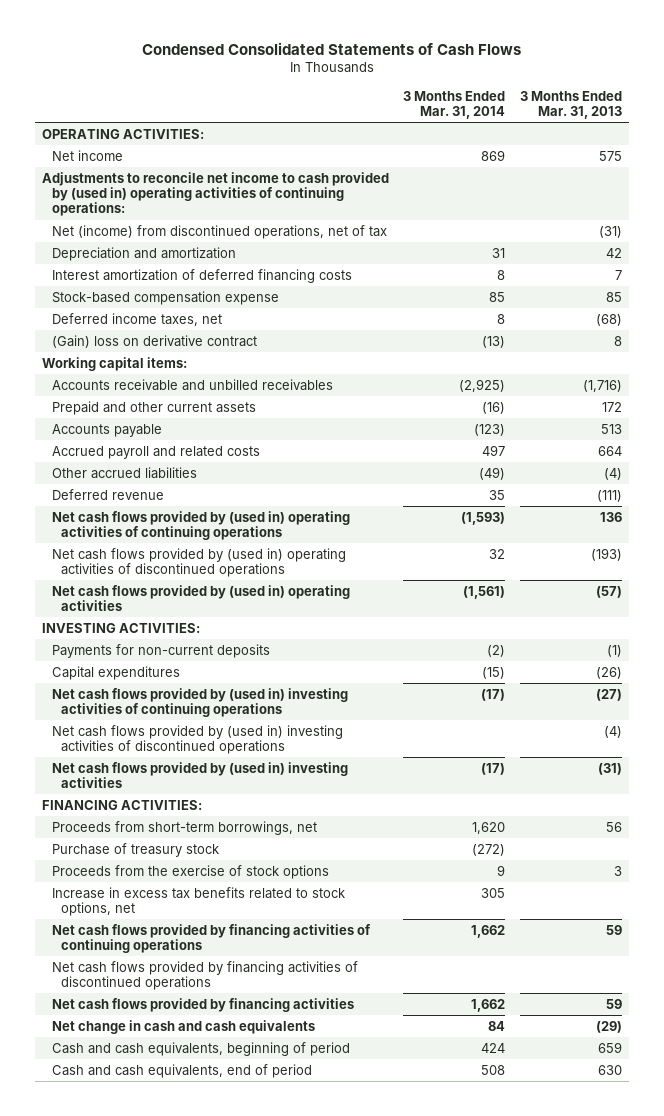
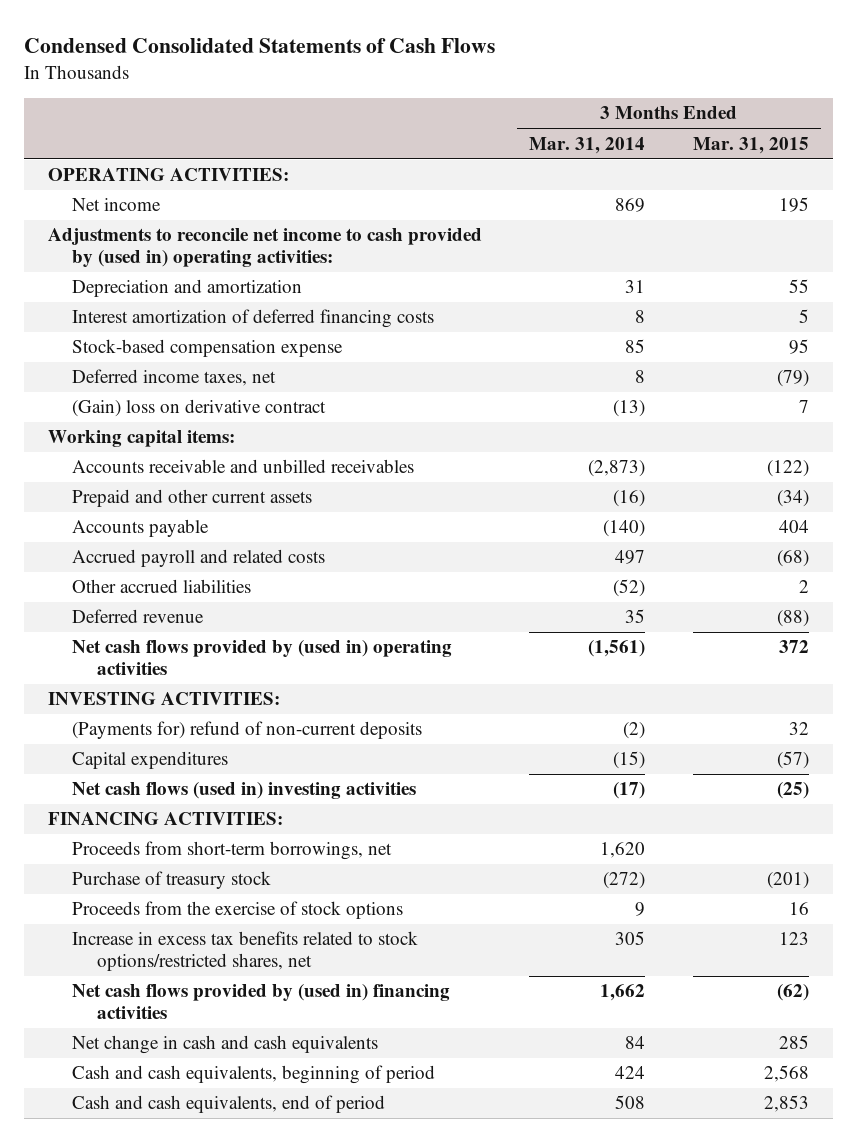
- | 3 Months Ended Mar. 31, 2014 | 3 Months Ended Mar. 31, 2013
+ | 3 Months Ended Mar. 31, 2014 | 3 Months Ended Mar. 31, 2015
- Adjustments to reconcile net income to cash provided by (used in) operating activities of continuing operations:
- Net (income) from discontinued operations, net of tax | | (31)
+ Adjustments to reconcile net income to cash provided by (used in) operating activities:
- Accounts receivable and unbilled receivables | (2,925) | (1,716)
+ Accounts receivable and unbilled receivables | (2,873) | (122)
- Accounts payable | (123) | 513
+ Accounts payable | (140) | 404
- Other accrued liabilities | (49) | (4)
+ Other accrued liabilities | (52) | 2
- Net cash flows provided by (used in) operating activities of continuing operations | (1,593) | 136
- Net cash flows provided by (used in) operating activities of discontinued operations | 32 | (193)
- Payments for non-current deposits | (2) | (1)
+ (Payments for) refund of non-current deposits | (2) | 32
- Net cash flows provided by (used in) investing activities of continuing operations | (17) | (27)
- Net cash flows provided by (used in) investing activities of discontinued operations | | (4)
- Net cash flows provided by (used in) investing activities | (17) | (31)
+ Net cash flows (used in) investing activities | (17) | (25)
- Increase in excess tax benefits related to stock options, net | 305 |
- Net cash flows provided by financing activities of continuing operations | 1,662 | 59
- Net cash flows provided by financing activities of discontinued operations
- Net cash flows provided by financing activities | 1,662 | 59
+ Increase in excess tax benefits related to stock options/restricted shares, net | 305 | 123
+ Net cash flows provided by (used in) financing activities | 1,662 | (62)

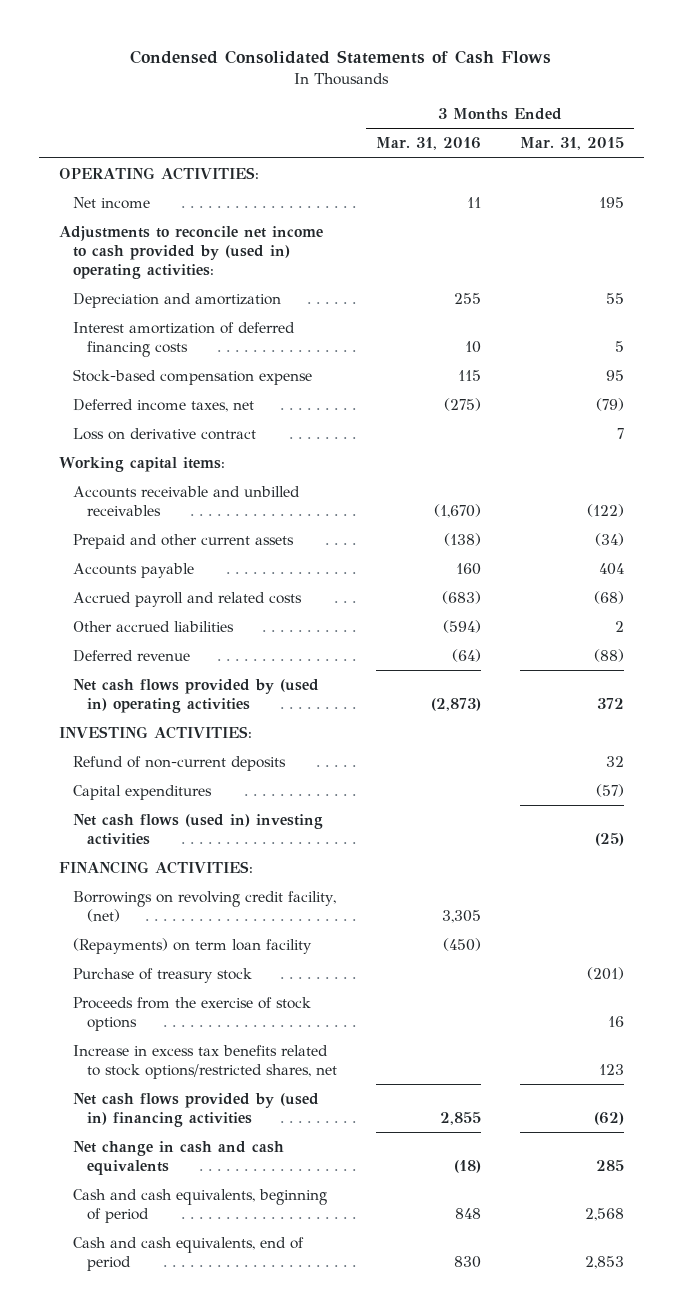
- | 3 Months Ended Mar. 31, 2014 | 3 Months Ended Mar. 31, 2015
+ | 3 Months Ended Mar. 31, 2016 | 3 Months Ended Mar. 31, 2015
- (Gain) loss on derivative contract | (13) | 7
+ Loss on derivative contract | | 7
- (Payments for) refund of non-current deposits | (2) | 32
+ Refund of non-current deposits | | 32
- Proceeds from short-term borrowings, net | 1,620 |
+ Borrowings on revolving credit facility, (net) | 3,305 |
+ (Repayments) on term loan facility | (450) |

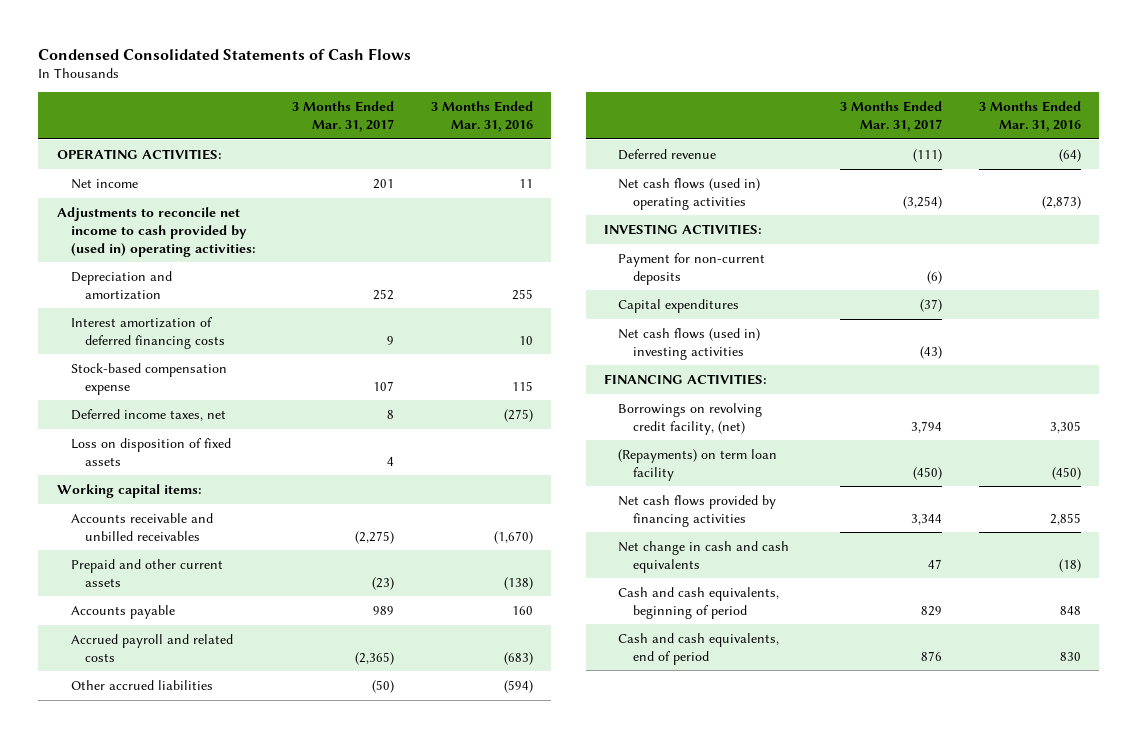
- | 3 Months Ended Mar. 31, 2016 | 3 Months Ended Mar. 31, 2015
+ | 3 Months Ended Mar. 31, 2017 | 3 Months Ended Mar. 31, 2016
- Loss on derivative contract | | 7
+ Loss on disposition of fixed assets | 4 |
- Net cash flows provided by (used in) operating activities | (2,873) | 372
+ Net cash flows (used in) operating activities | (3,254) | (2,873)
- Refund of non-current deposits | | 32
+ Payment for non-current deposits | (6) |
- Purchase of treasury stock | | (201)
- Proceeds from the exercise of stock options | | 16
- Increase in excess tax benefits related to stock options/restricted shares, net | | 123
- Net cash flows provided by (used in) financing activities | 2,855 | (62)
+ Net cash flows provided by financing activities | 3,344 | 2,855

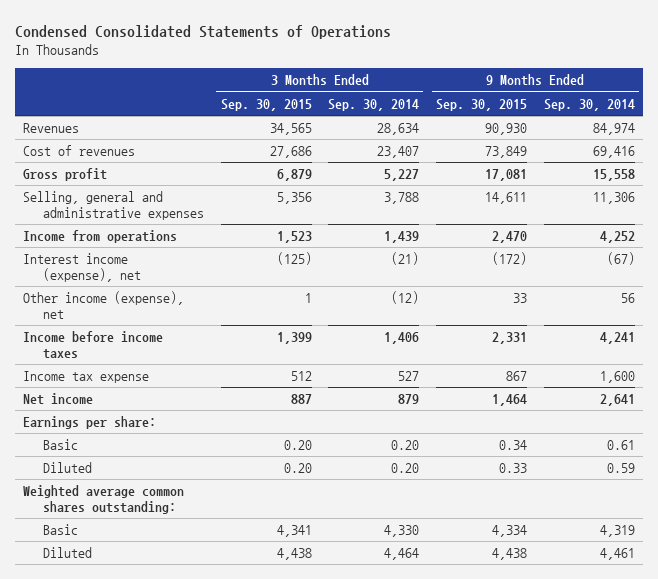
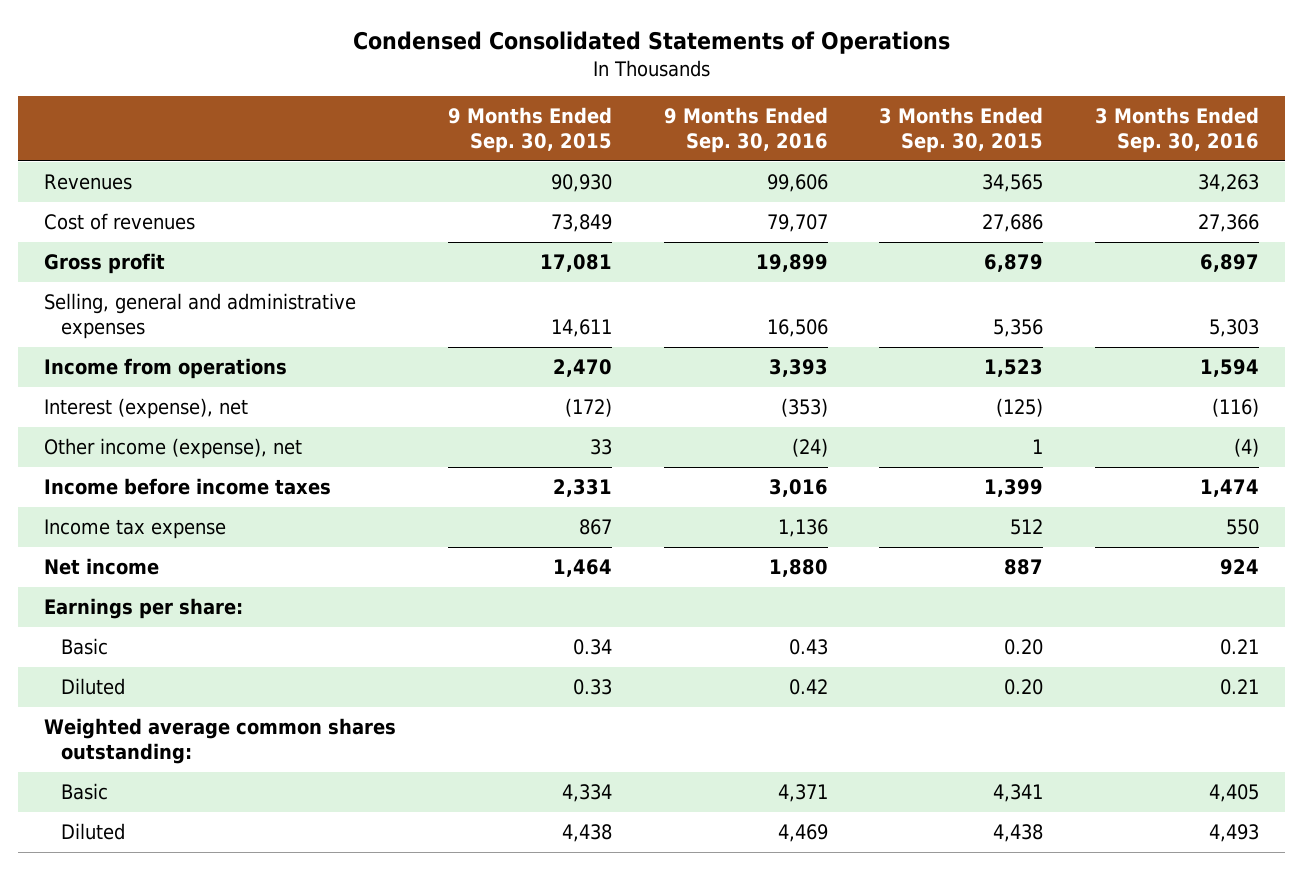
- | 3 Months Ended Sep. 30, 2015 | 3 Months Ended Sep. 30, 2014 | 9 Months Ended Sep. 30, 2015 | 9 Months Ended Sep. 30, 2014
+ | 9 Months Ended Sep. 30, 2015 | 9 Months Ended Sep. 30, 2016 | 3 Months Ended Sep. 30, 2015 | 3 Months Ended Sep. 30, 2016
- Interest income (expense), net | (125) | (21) | (172) | (67)
+ Interest (expense), net | (172) | (353) | (125) | (116)

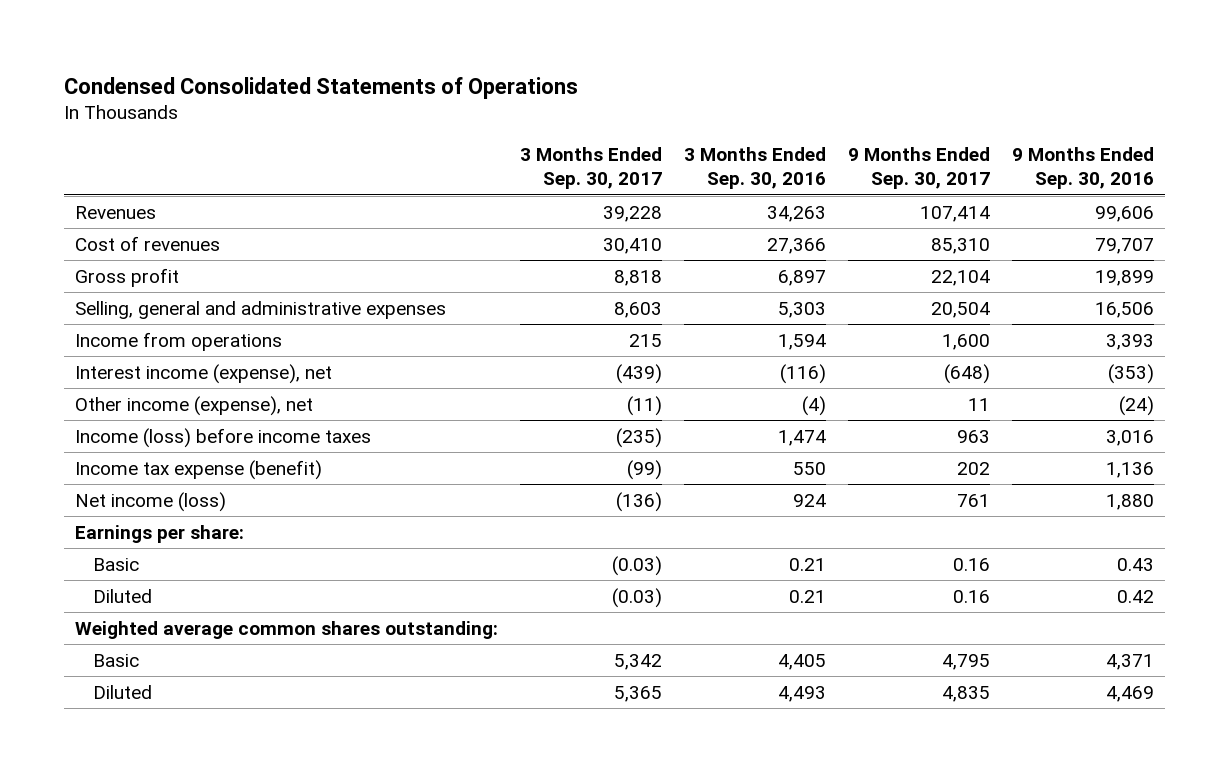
- | 9 Months Ended Sep. 30, 2015 | 9 Months Ended Sep. 30, 2016 | 3 Months Ended Sep. 30, 2015 | 3 Months Ended Sep. 30, 2016
+ | 3 Months Ended Sep. 30, 2017 | 3 Months Ended Sep. 30, 2016 | 9 Months Ended Sep. 30, 2017 | 9 Months Ended Sep. 30, 2016
- Interest (expense), net | (172) | (353) | (125) | (116)
+ Interest income (expense), net | (439) | (116) | (648) | (353)
- Income before income taxes | 2,331 | 3,016 | 1,399 | 1,474
- Income tax expense | 867 | 1,136 | 512 | 550
- Net income | 1,464 | 1,880 | 887 | 924
+ Income (loss) before income taxes | (235) | 1,474 | 963 | 3,016
+ Income tax expense (benefit) | (99) | 550 | 202 | 1,136
+ Net income (loss) | (136) | 924 | 761 | 1,880

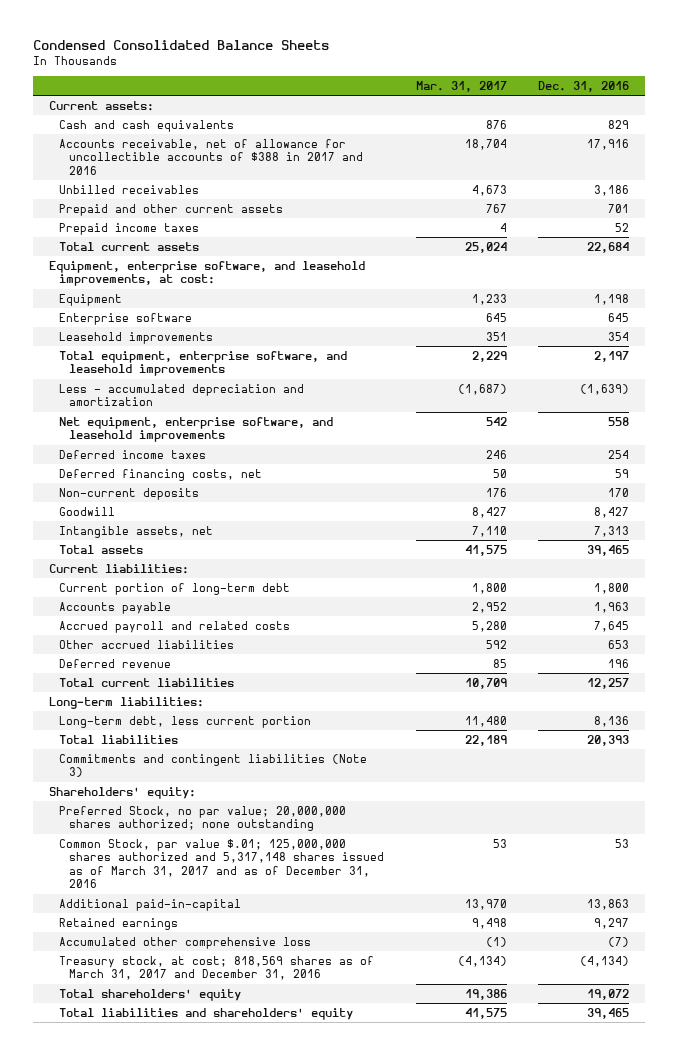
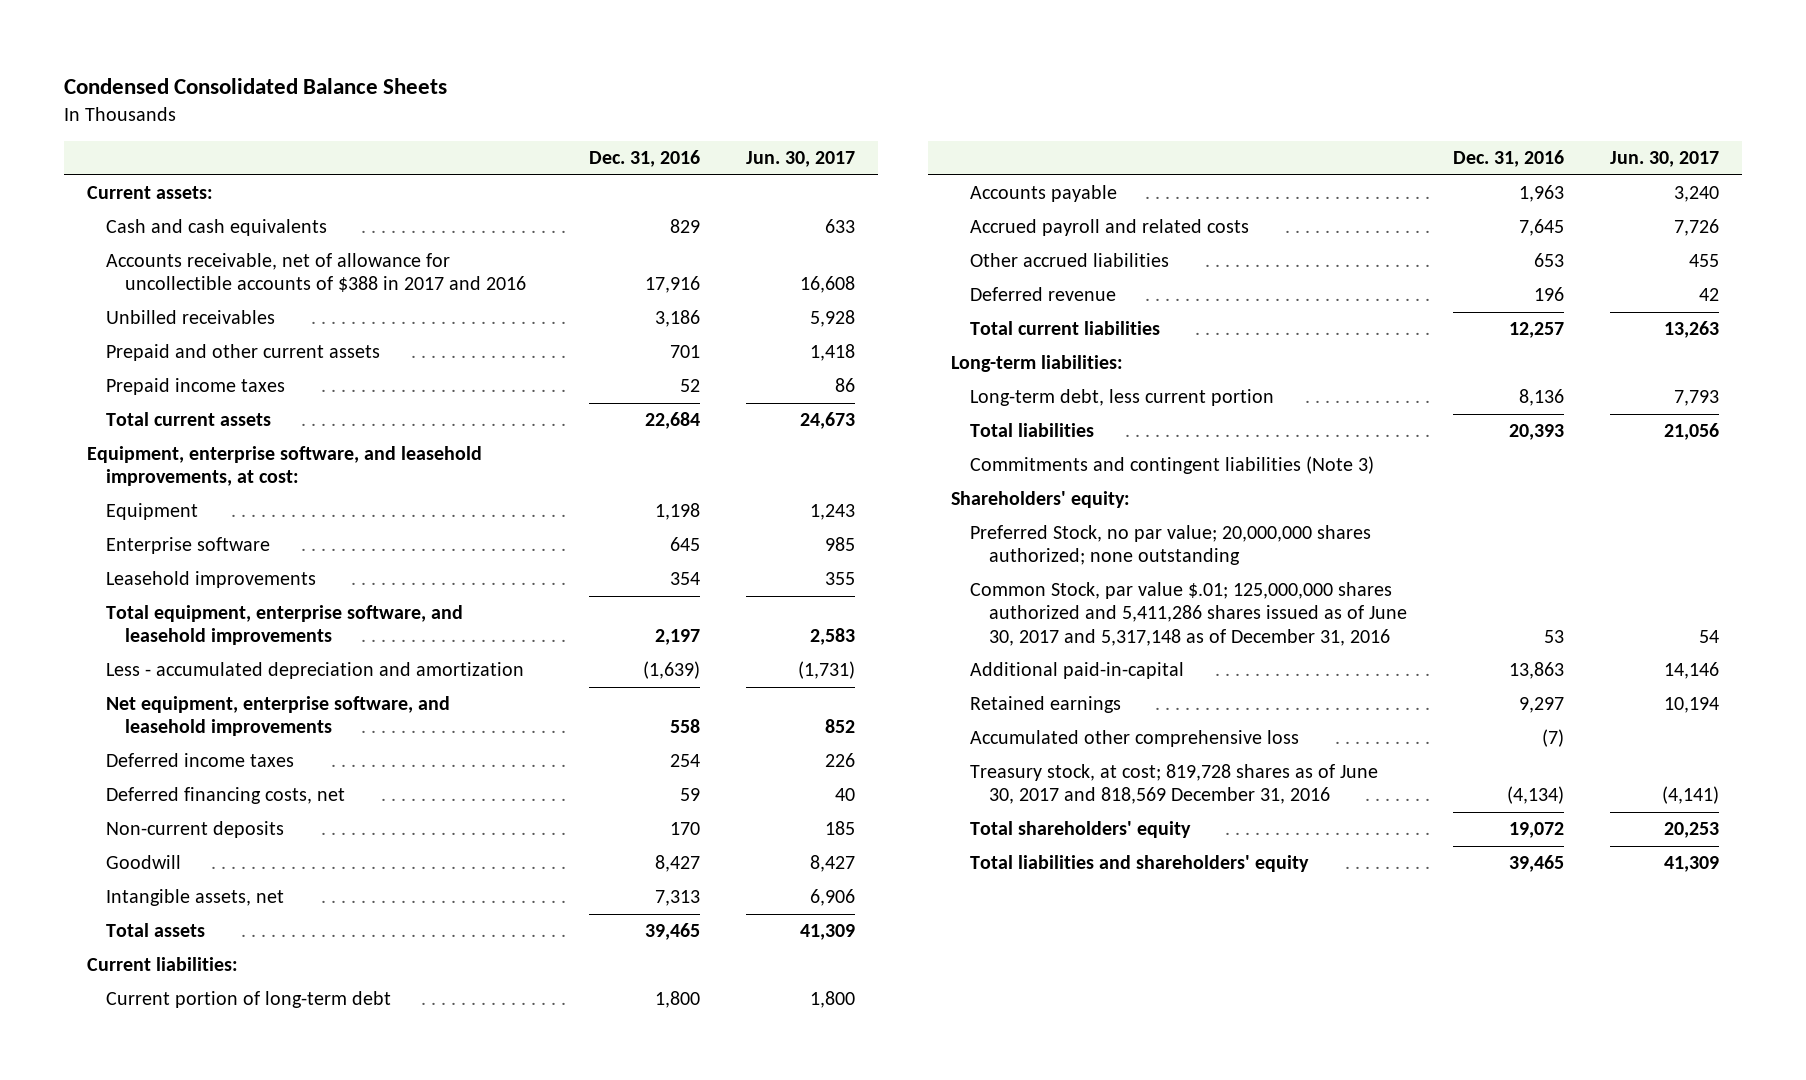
- | Mar. 31, 2017 | Dec. 31, 2016
+ | Dec. 31, 2016 | Jun. 30, 2017
- Common Stock, par value $.01; 125,000,000 shares authorized and 5,317,148 shares issued as of March 31, 2017 and as of December 31, 2016 | 53 | 53
+ Common Stock, par value $.01; 125,000,000 shares authorized and 5,411,286 shares issued as of June 30, 2017 and 5,317,148 as of December 31, 2016 | 53 | 54
- Treasury stock, at cost; 818,569 shares as of March 31, 2017 and December 31, 2016 | (4,134) | (4,134)
+ Treasury stock, at cost; 819,728 shares as of June 30, 2017 and 818,569 December 31, 2016 | (4,134) | (4,141)

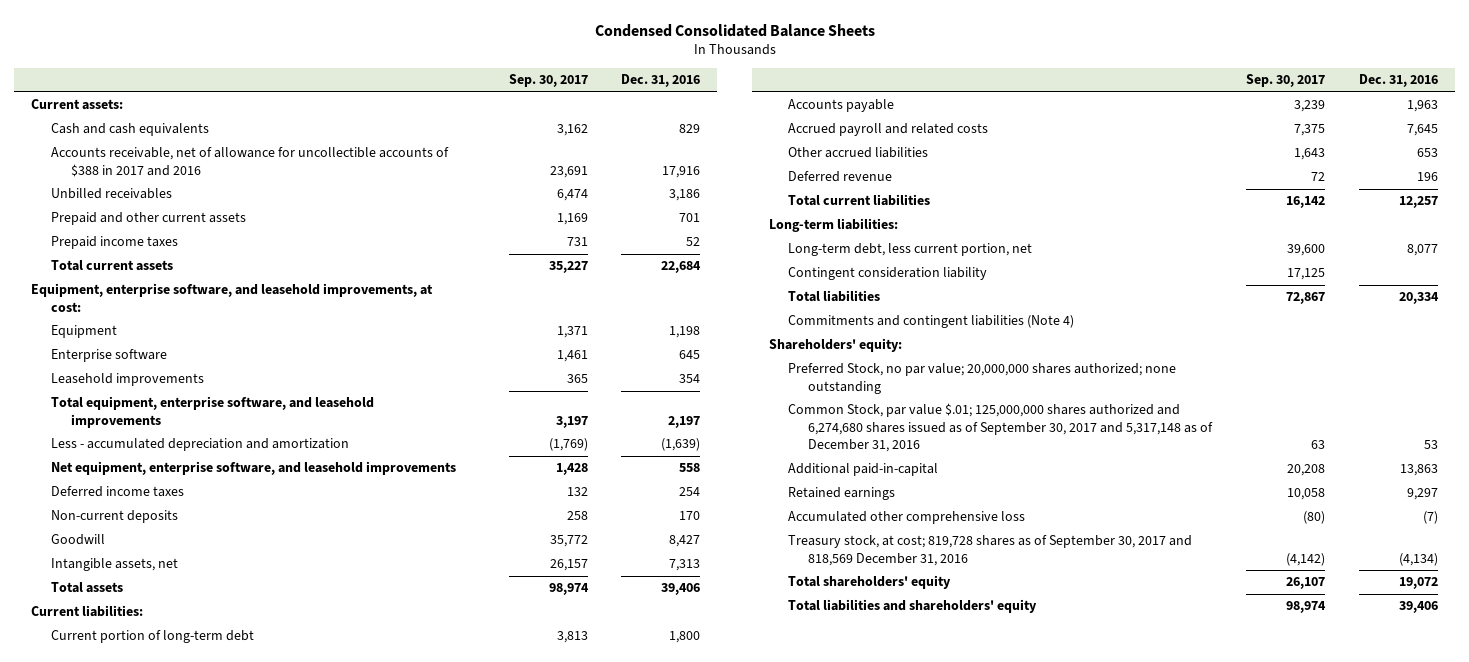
- | Dec. 31, 2016 | Jun. 30, 2017
+ | Sep. 30, 2017 | Dec. 31, 2016
- Deferred financing costs, net | 59 | 40
- Total assets | 39,465 | 41,309
+ Total assets | 98,974 | 39,406
- Long-term debt, less current portion | 8,136 | 7,793
- Total liabilities | 20,393 | 21,056
- Commitments and contingent liabilities (Note 3)
+ Long-term debt, less current portion, net | 39,600 | 8,077
+ Contingent consideration liability | 17,125 |
+ Total liabilities | 72,867 | 20,334
+ Commitments and contingent liabilities (Note 4)
- Common Stock, par value $.01; 125,000,000 shares authorized and 5,411,286 shares issued as of June 30, 2017 and 5,317,148 as of December 31, 2016 | 53 | 54
+ Common Stock, par value $.01; 125,000,000 shares authorized and 6,274,680 shares issued as of September 30, 2017 and 5,317,148 as of December 31, 2016 | 63 | 53
- Treasury stock, at cost; 819,728 shares as of June 30, 2017 and 818,569 December 31, 2016 | (4,134) | (4,141)
+ Treasury stock, at cost; 819,728 shares as of September 30, 2017 and 818,569 December 31, 2016 | (4,142) | (4,134)
- Total liabilities and shareholders' equity | 39,465 | 41,309
+ Total liabilities and shareholders' equity | 98,974 | 39,406

